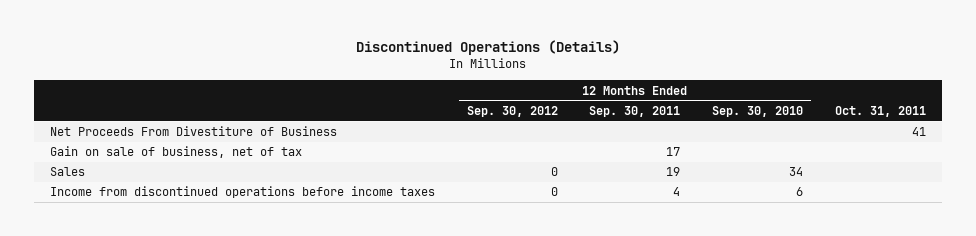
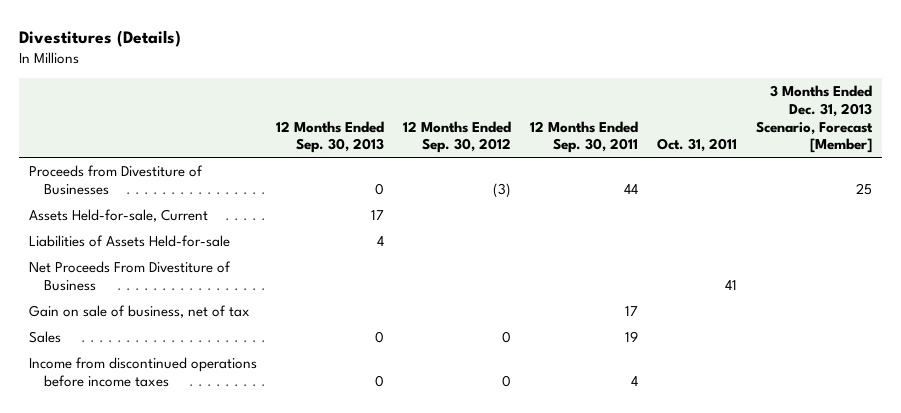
- Discontinued Operations (Details)
+ Divestitures (Details)
- | 12 Months Ended Sep. 30, 2012 | 12 Months Ended Sep. 30, 2011 | 12 Months Ended Sep. 30, 2010 | Oct. 31, 2011
+ | 12 Months Ended Sep. 30, 2013 | 12 Months Ended Sep. 30, 2012 | 12 Months Ended Sep. 30, 2011 | Oct. 31, 2011 | 3 Months Ended Dec. 31, 2013 Scenario, Forecast [Member]
+ Proceeds from Divestiture of Businesses | 0 | (3) | 44 | | 25
+ Assets Held-for-sale, Current | 17 | | | |
+ Liabilities of Assets Held-for-sale | 4 | | | |

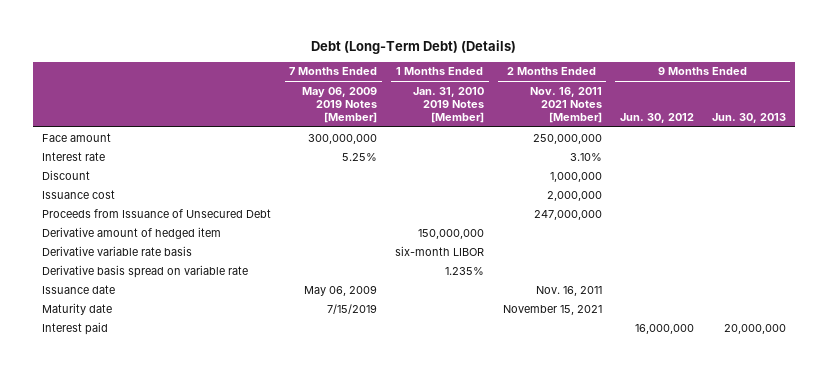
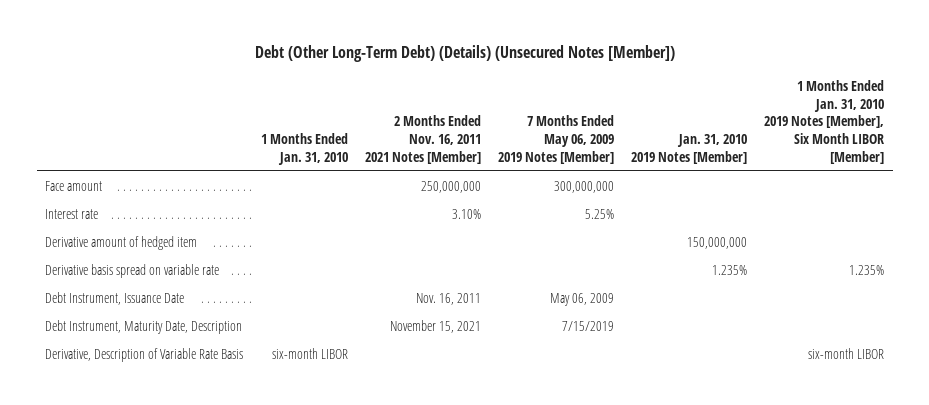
- Debt (Long-Term Debt) (Details)
+ Debt (Other Long-Term Debt) (Details) (Unsecured Notes [Member])
- | 7 Months Ended May 06, 2009 2019 Notes [Member] | 1 Months Ended Jan. 31, 2010 2019 Notes [Member] | 2 Months Ended Nov. 16, 2011 2021 Notes [Member] | 9 Months Ended Jun. 30, 2012 | 9 Months Ended Jun. 30, 2013
+ | 1 Months Ended Jan. 31, 2010 | 2 Months Ended Nov. 16, 2011 2021 Notes [Member] | 7 Months Ended May 06, 2009 2019 Notes [Member] | Jan. 31, 2010 2019 Notes [Member] | 1 Months Ended Jan. 31, 2010 2019 Notes [Member], Six Month LIBOR [Member]
- Discount | | | 1,000,000 | |
- Issuance cost | | | 2,000,000 | |
- Proceeds from Issuance of Unsecured Debt | | | 247,000,000 | |
- Derivative variable rate basis | | six-month LIBOR | | |
- Issuance date | May 06, 2009 | | Nov. 16, 2011 | |
- Maturity date | 7/15/2019 | | November 15, 2021 | |
- Interest paid | | | | 16,000,000 | 20,000,000
+ Debt Instrument, Issuance Date | | Nov. 16, 2011 | May 06, 2009 | |
+ Debt Instrument, Maturity Date, Description | | November 15, 2021 | 7/15/2019 | |
+ Derivative, Description of Variable Rate Basis | six-month LIBOR | | | | six-month LIBOR

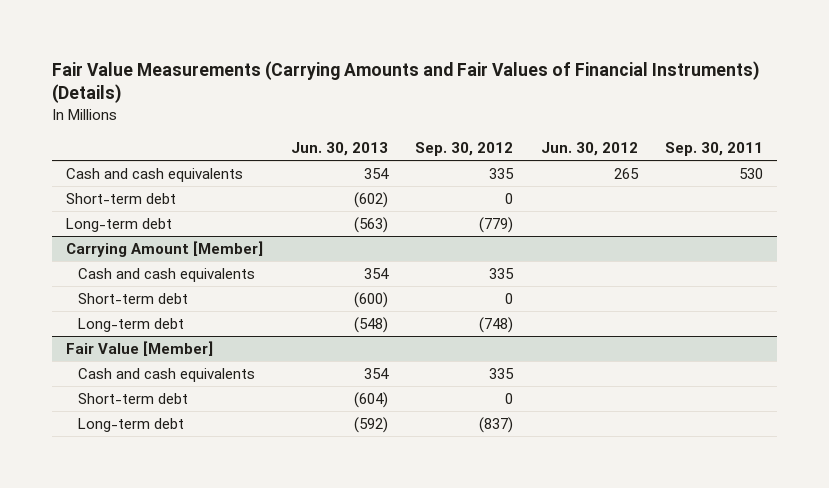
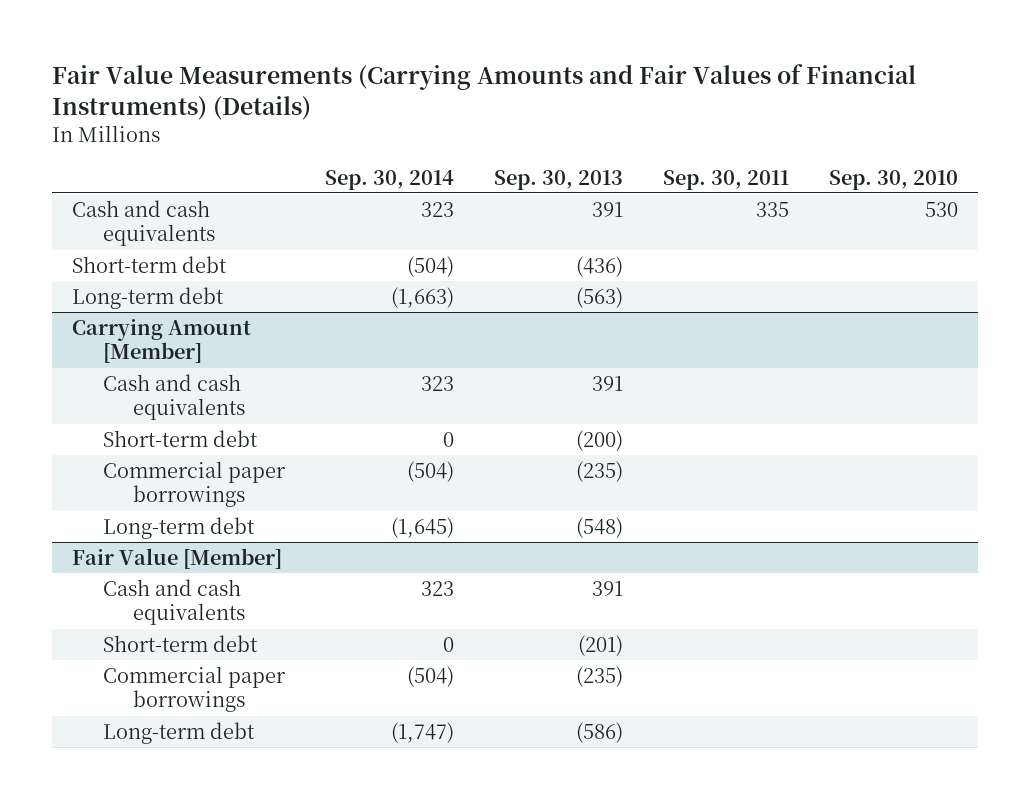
- | Jun. 30, 2013 | Sep. 30, 2012 | Jun. 30, 2012 | Sep. 30, 2011
+ | Sep. 30, 2014 | Sep. 30, 2013 | Sep. 30, 2011 | Sep. 30, 2010
- Cash and cash equivalents | 354 | 335 | 265 | 530
+ Cash and cash equivalents | 323 | 391 | 335 | 530
@ Carrying Amount [Member]
+ Commercial paper borrowings | (504) | (235) | |
@ Fair Value [Member]
+ Commercial paper borrowings | (504) | (235) | |

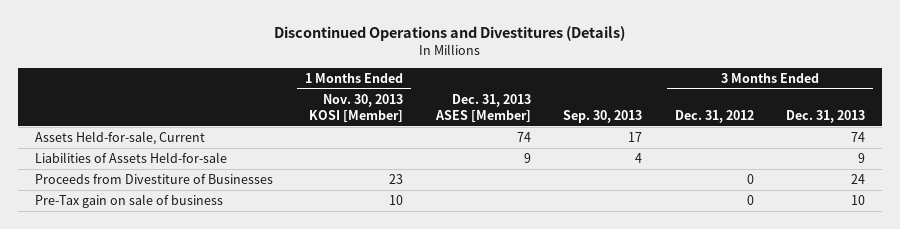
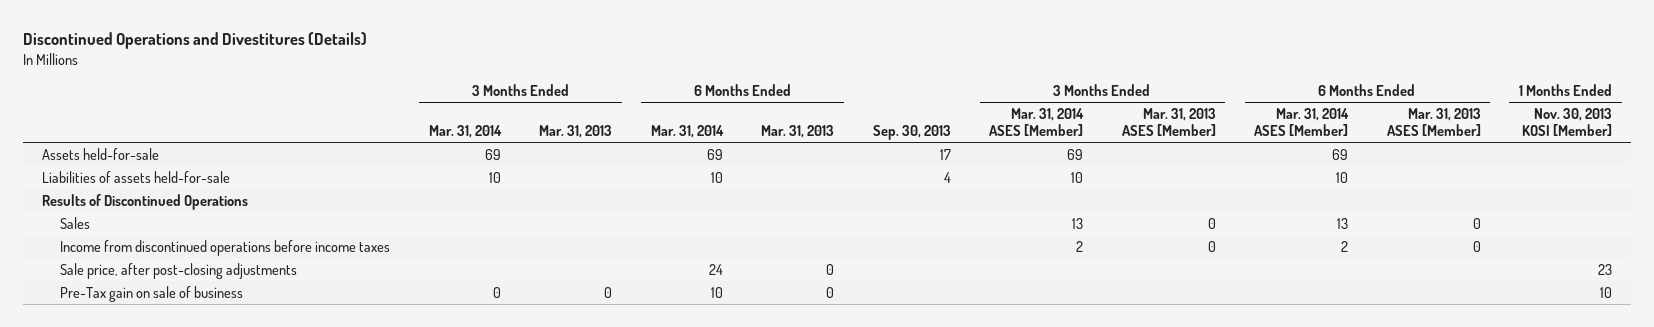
- | 1 Months Ended Nov. 30, 2013 KOSI [Member] | Dec. 31, 2013 ASES [Member] | Sep. 30, 2013 | 3 Months Ended Dec. 31, 2012 | 3 Months Ended Dec. 31, 2013
+ | 3 Months Ended Mar. 31, 2014 | 3 Months Ended Mar. 31, 2013 | 6 Months Ended Mar. 31, 2014 | 6 Months Ended Mar. 31, 2013 | Sep. 30, 2013 | 3 Months Ended Mar. 31, 2014 ASES [Member] | 3 Months Ended Mar. 31, 2013 ASES [Member] | 6 Months Ended Mar. 31, 2014 ASES [Member] | 6 Months Ended Mar. 31, 2013 ASES [Member] | 1 Months Ended Nov. 30, 2013 KOSI [Member]
- Assets Held-for-sale, Current | | 74 | 17 | | 74
- Liabilities of Assets Held-for-sale | | 9 | 4 | | 9
- Proceeds from Divestiture of Businesses | 23 | | | 0 | 24
+ Assets held-for-sale | 69 | | 69 | | 17 | 69 | | 69 | |
+ Liabilities of assets held-for-sale | 10 | | 10 | | 4 | 10 | | 10 | |
+ Results of Discontinued Operations
+ Sales | | | | | | 13 | 0 | 13 | 0 |
+ Income from discontinued operations before income taxes | | | | | | 2 | 0 | 2 | 0 |
+ Sale price, after post-closing adjustments | | | 24 | 0 | | | | | | 23

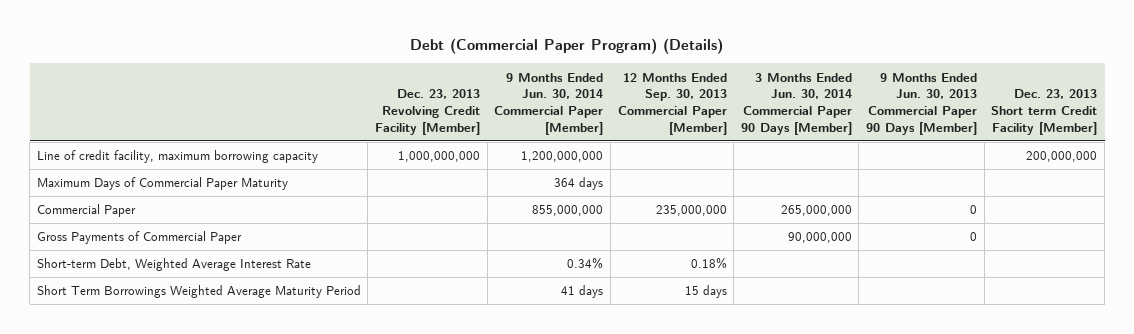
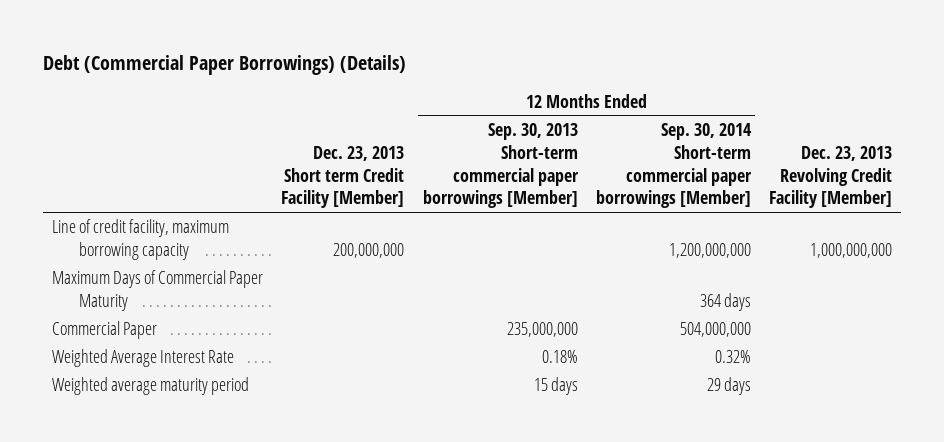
- Debt (Commercial Paper Program) (Details)
+ Debt (Commercial Paper Borrowings) (Details)
- | Dec. 23, 2013 Revolving Credit Facility [Member] | 9 Months Ended Jun. 30, 2014 Commercial Paper [Member] | 12 Months Ended Sep. 30, 2013 Commercial Paper [Member] | 3 Months Ended Jun. 30, 2014 Commercial Paper 90 Days [Member] | 9 Months Ended Jun. 30, 2013 Commercial Paper 90 Days [Member] | Dec. 23, 2013 Short term Credit Facility [Member]
+ | Dec. 23, 2013 Short term Credit Facility [Member] | 12 Months Ended Sep. 30, 2013 Short-term commercial paper borrowings [Member] | 12 Months Ended Sep. 30, 2014 Short-term commercial paper borrowings [Member] | Dec. 23, 2013 Revolving Credit Facility [Member]
- Gross Payments of Commercial Paper | | | | 90,000,000 | 0 |
- Short-term Debt, Weighted Average Interest Rate | | 0.34% | 0.18% | | |
- Short Term Borrowings Weighted Average Maturity Period | | 41 days | 15 days | | |
+ Weighted Average Interest Rate | | 0.18% | 0.32% |
+ Weighted average maturity period | | 15 days | 29 days |

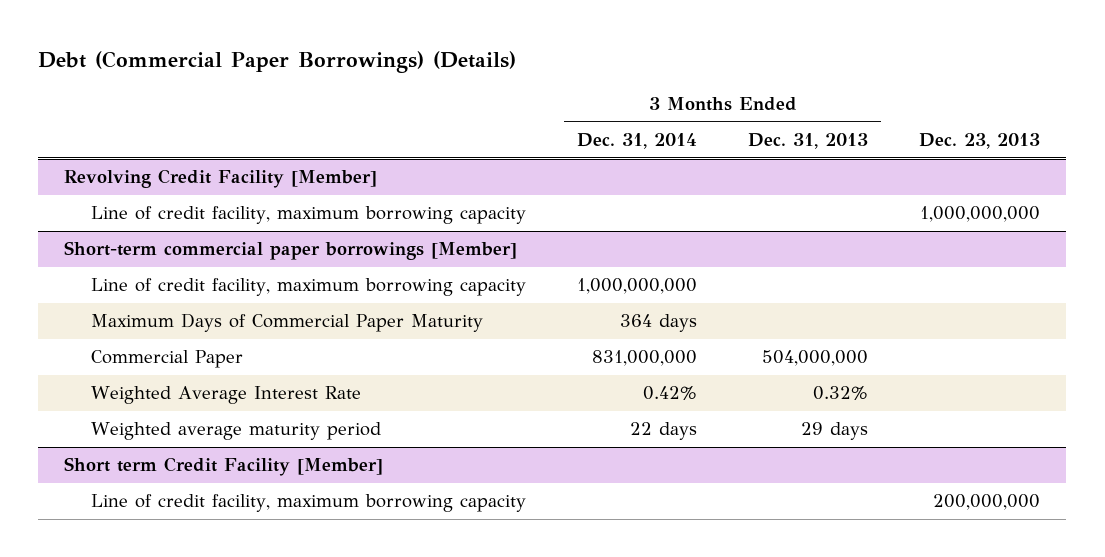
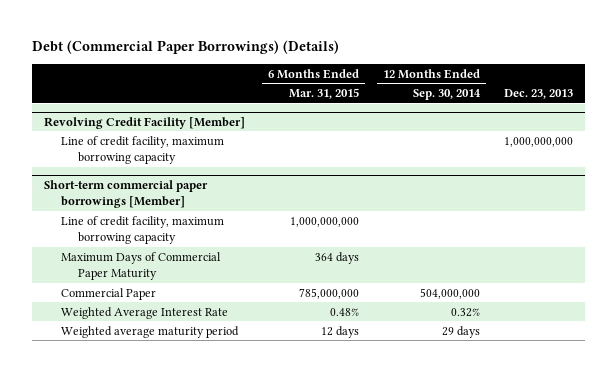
- | 3 Months Ended Dec. 31, 2014 | 3 Months Ended Dec. 31, 2013 | Dec. 23, 2013
+ | 6 Months Ended Mar. 31, 2015 | 12 Months Ended Sep. 30, 2014 | Dec. 23, 2013
- Short term Credit Facility [Member]
- Line of credit facility, maximum borrowing capacity | | | 200,000,000

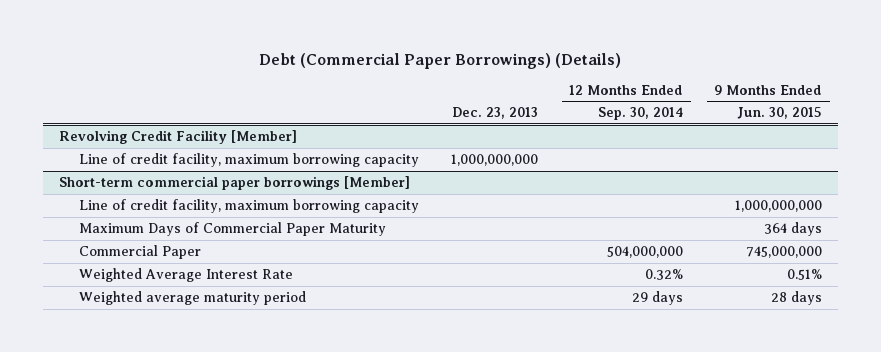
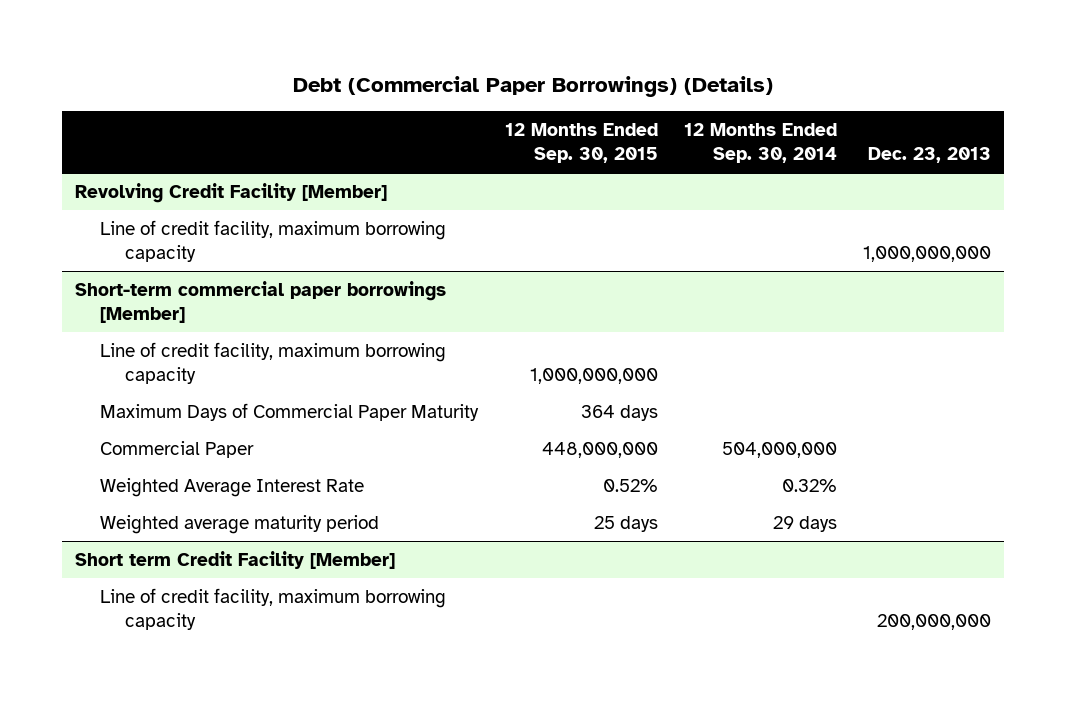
- | Dec. 23, 2013 | 12 Months Ended Sep. 30, 2014 | 9 Months Ended Jun. 30, 2015
+ | 12 Months Ended Sep. 30, 2015 | 12 Months Ended Sep. 30, 2014 | Dec. 23, 2013
+ Short term Credit Facility [Member]
+ Line of credit facility, maximum borrowing capacity | | | 200,000,000

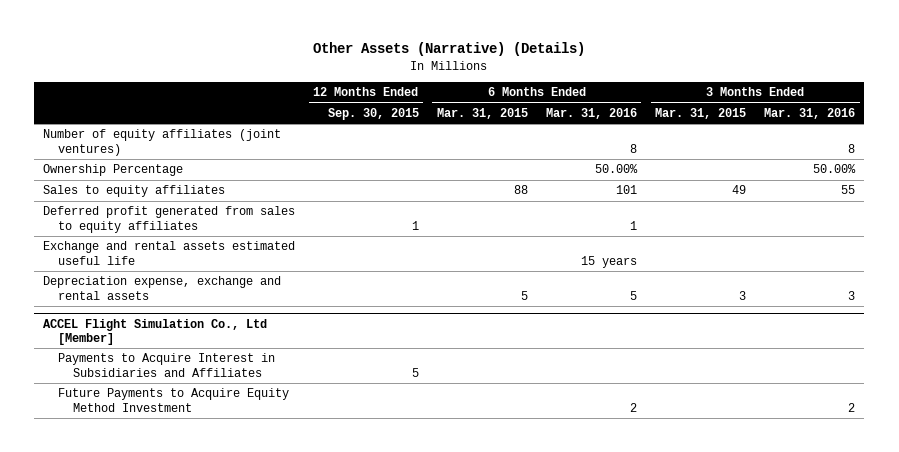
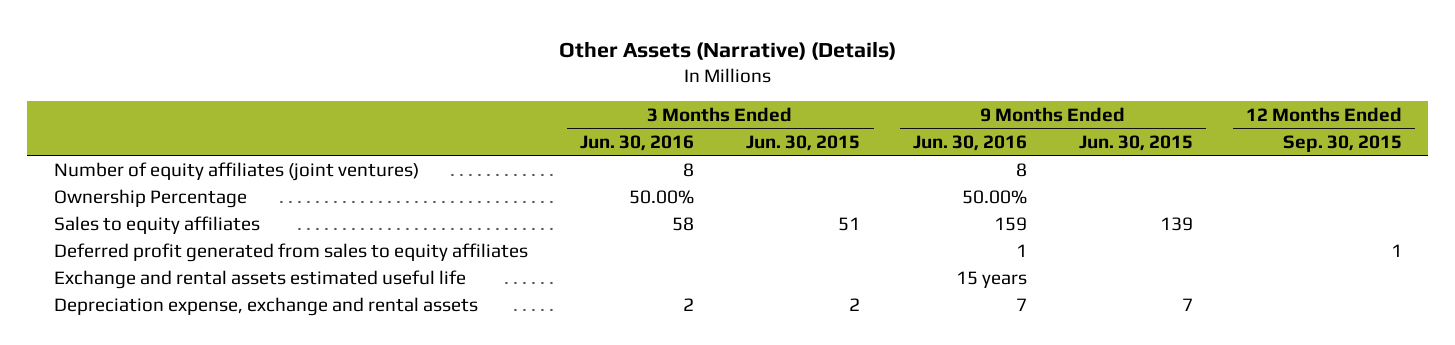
- | 12 Months Ended Sep. 30, 2015 | 6 Months Ended Mar. 31, 2015 | 6 Months Ended Mar. 31, 2016 | 3 Months Ended Mar. 31, 2015 | 3 Months Ended Mar. 31, 2016
+ | 3 Months Ended Jun. 30, 2016 | 3 Months Ended Jun. 30, 2015 | 9 Months Ended Jun. 30, 2016 | 9 Months Ended Jun. 30, 2015 | 12 Months Ended Sep. 30, 2015
- ACCEL Flight Simulation Co., Ltd [Member]
- Payments to Acquire Interest in Subsidiaries and Affiliates | 5 | | | |
- Future Payments to Acquire Equity Method Investment | | | 2 | | 2

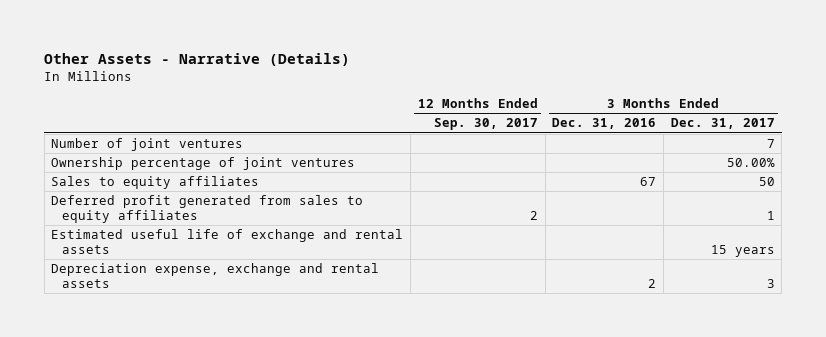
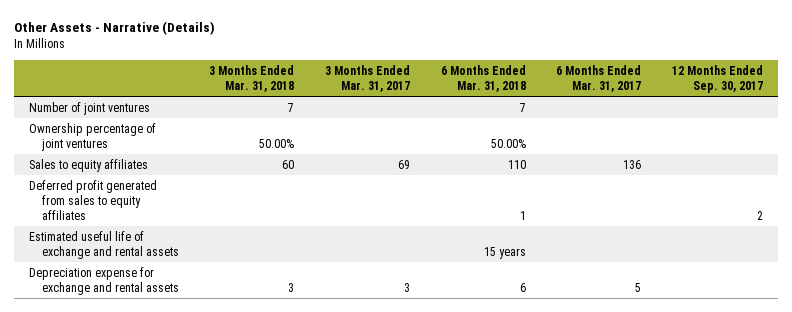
- | 12 Months Ended Sep. 30, 2017 | 3 Months Ended Dec. 31, 2016 | 3 Months Ended Dec. 31, 2017
+ | 3 Months Ended Mar. 31, 2018 | 3 Months Ended Mar. 31, 2017 | 6 Months Ended Mar. 31, 2018 | 6 Months Ended Mar. 31, 2017 | 12 Months Ended Sep. 30, 2017
- Depreciation expense, exchange and rental assets | | 2 | 3
+ Depreciation expense for exchange and rental assets | 3 | 3 | 6 | 5 |

